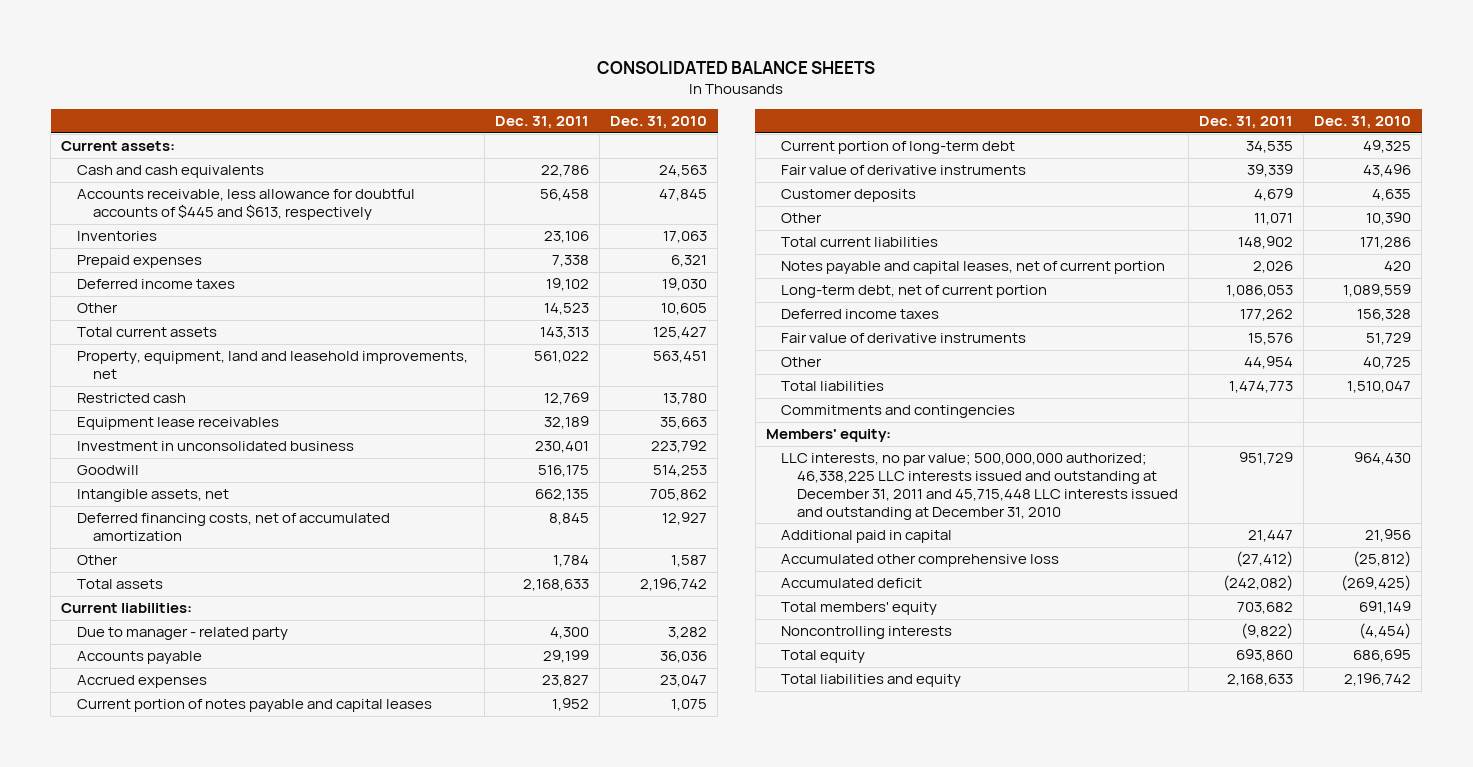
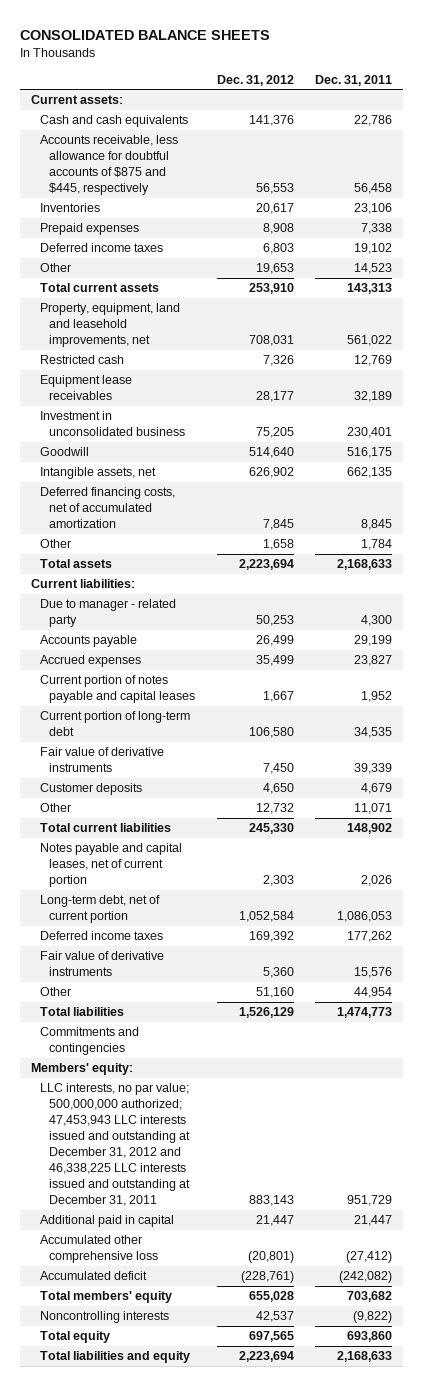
- | Dec. 31, 2011 | Dec. 31, 2010
+ | Dec. 31, 2012 | Dec. 31, 2011
- Accounts receivable, less allowance for doubtful accounts of $445 and $613, respectively | 56,458 | 47,845
+ Accounts receivable, less allowance for doubtful accounts of $875 and $445, respectively | 56,553 | 56,458
- LLC interests, no par value; 500,000,000 authorized; 46,338,225 LLC interests issued and outstanding at December 31, 2011 and 45,715,448 LLC interests issued and outstanding at December 31, 2010 | 951,729 | 964,430
+ LLC interests, no par value; 500,000,000 authorized; 47,453,943 LLC interests issued and outstanding at December 31, 2012 and 46,338,225 LLC interests issued and outstanding at December 31, 2011 | 883,143 | 951,729

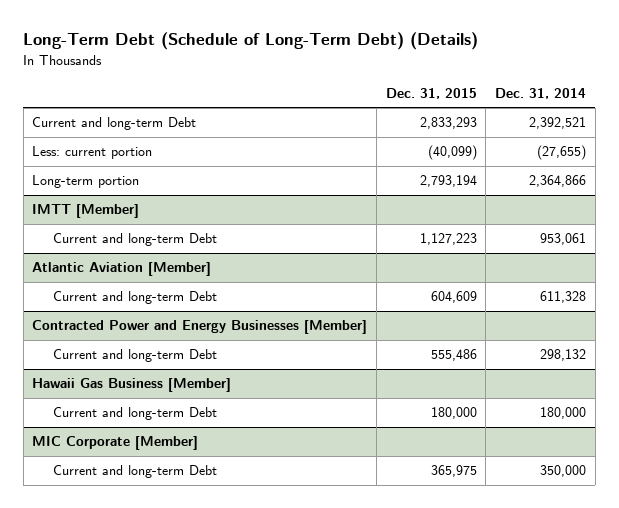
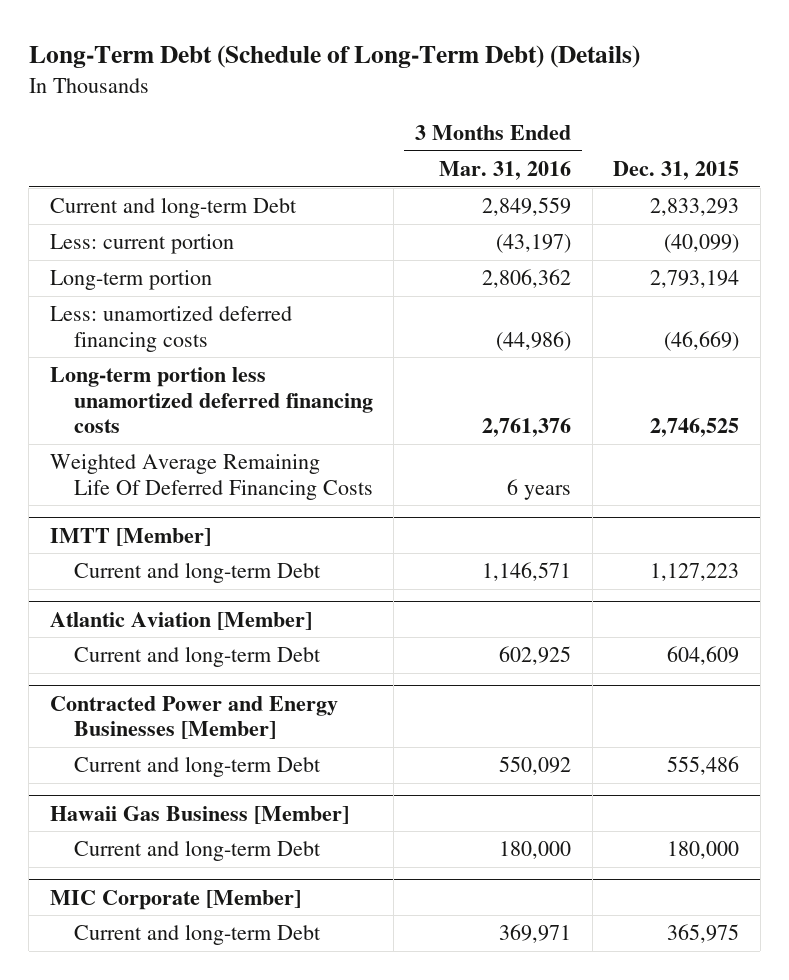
- | Dec. 31, 2015 | Dec. 31, 2014
+ | 3 Months Ended Mar. 31, 2016 | Dec. 31, 2015
+ Less: unamortized deferred financing costs | (44,986) | (46,669)
+ Long-term portion less unamortized deferred financing costs | 2,761,376 | 2,746,525
+ Weighted Average Remaining Life Of Deferred Financing Costs | 6 years |

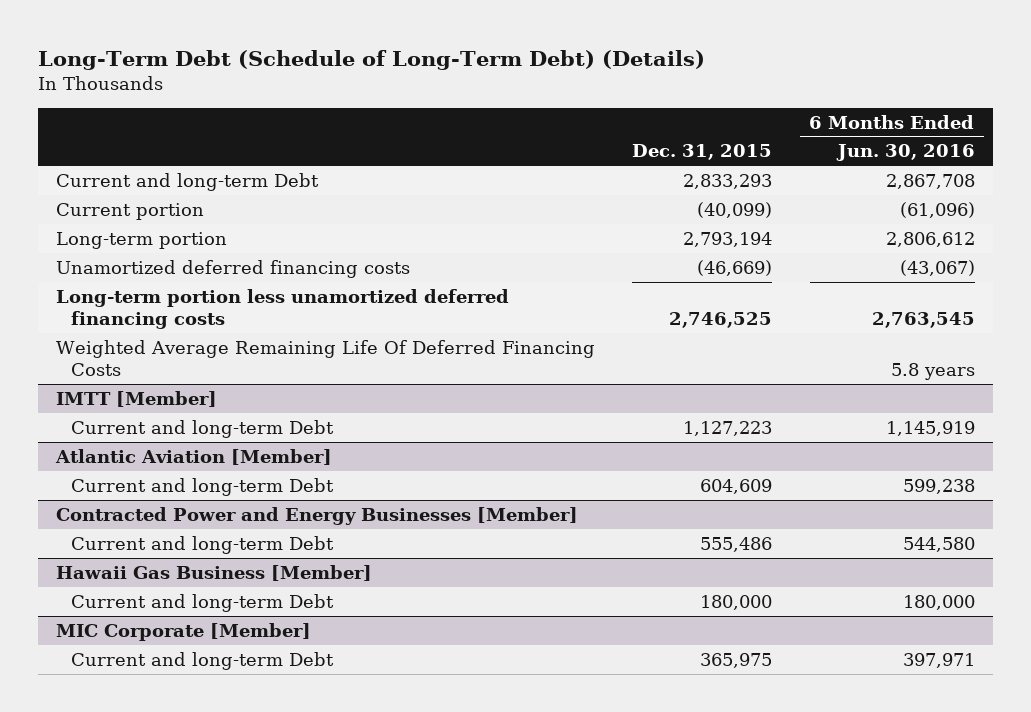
- | 3 Months Ended Mar. 31, 2016 | Dec. 31, 2015
+ | Dec. 31, 2015 | 6 Months Ended Jun. 30, 2016
- Less: current portion | (43,197) | (40,099)
+ Current portion | (40,099) | (61,096)
- Less: unamortized deferred financing costs | (44,986) | (46,669)
+ Unamortized deferred financing costs | (46,669) | (43,067)

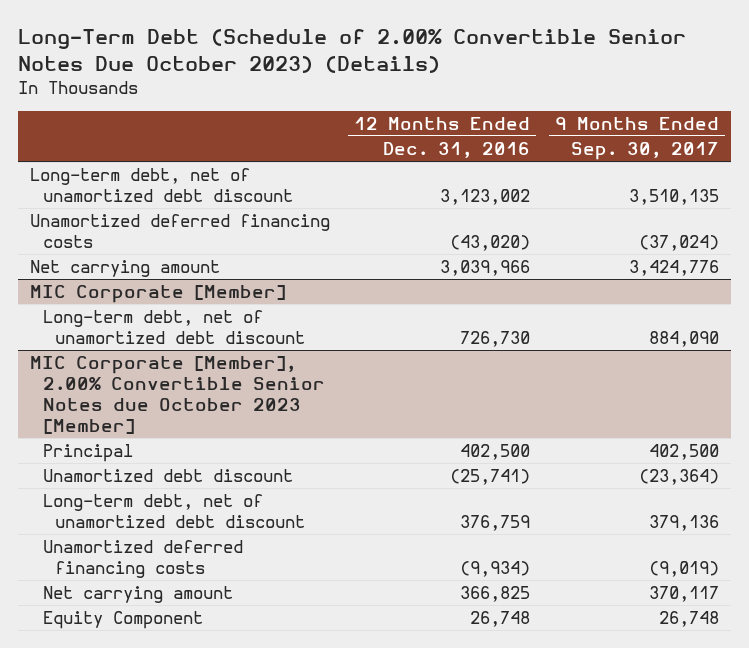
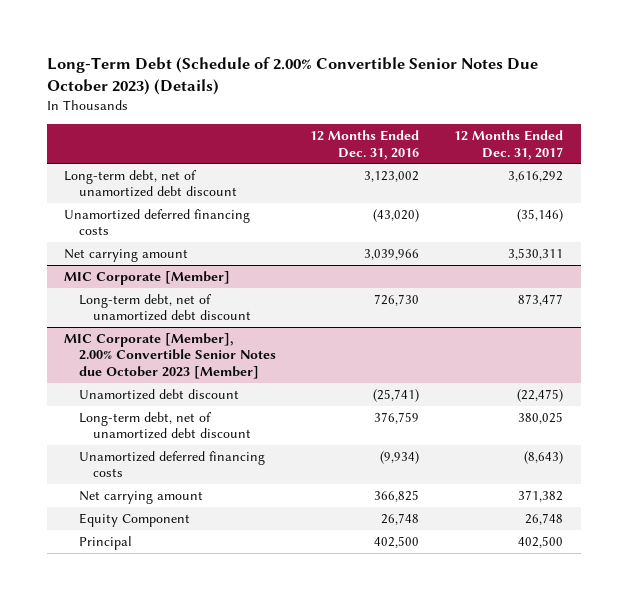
- | 12 Months Ended Dec. 31, 2016 | 9 Months Ended Sep. 30, 2017
+ | 12 Months Ended Dec. 31, 2016 | 12 Months Ended Dec. 31, 2017
@ MIC Corporate [Member], 2.00% Convertible Senior Notes due October 2023 [Member]
moved down: Principal | 402,500 | 402,500

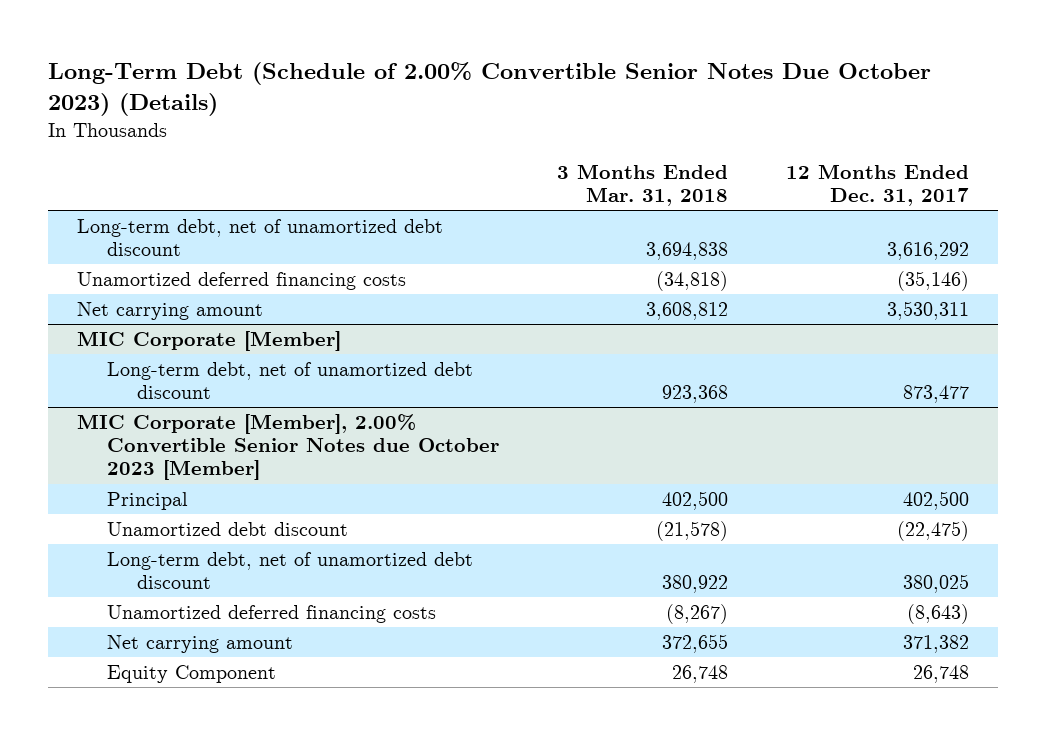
- | 12 Months Ended Dec. 31, 2016 | 12 Months Ended Dec. 31, 2017
+ | 3 Months Ended Mar. 31, 2018 | 12 Months Ended Dec. 31, 2017
@ MIC Corporate [Member], 2.00% Convertible Senior Notes due October 2023 [Member]
moved up: Principal | 402,500 | 402,500

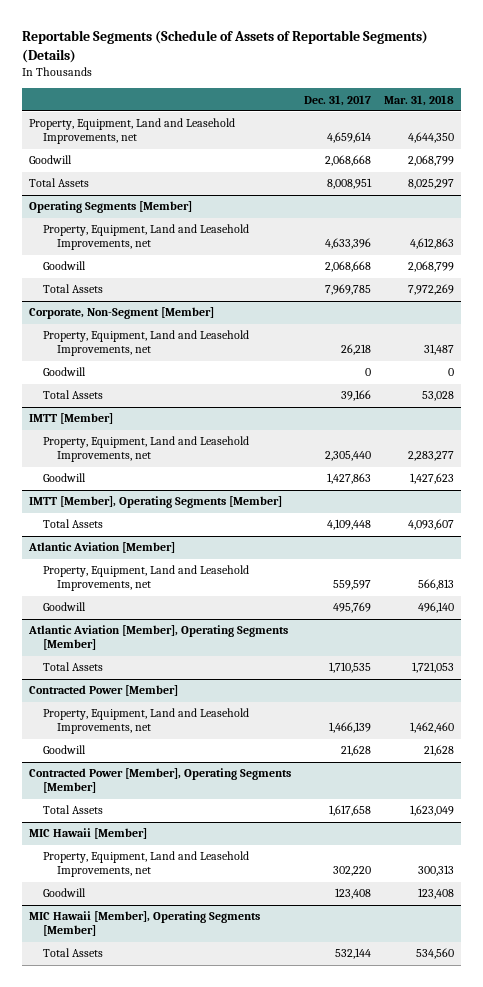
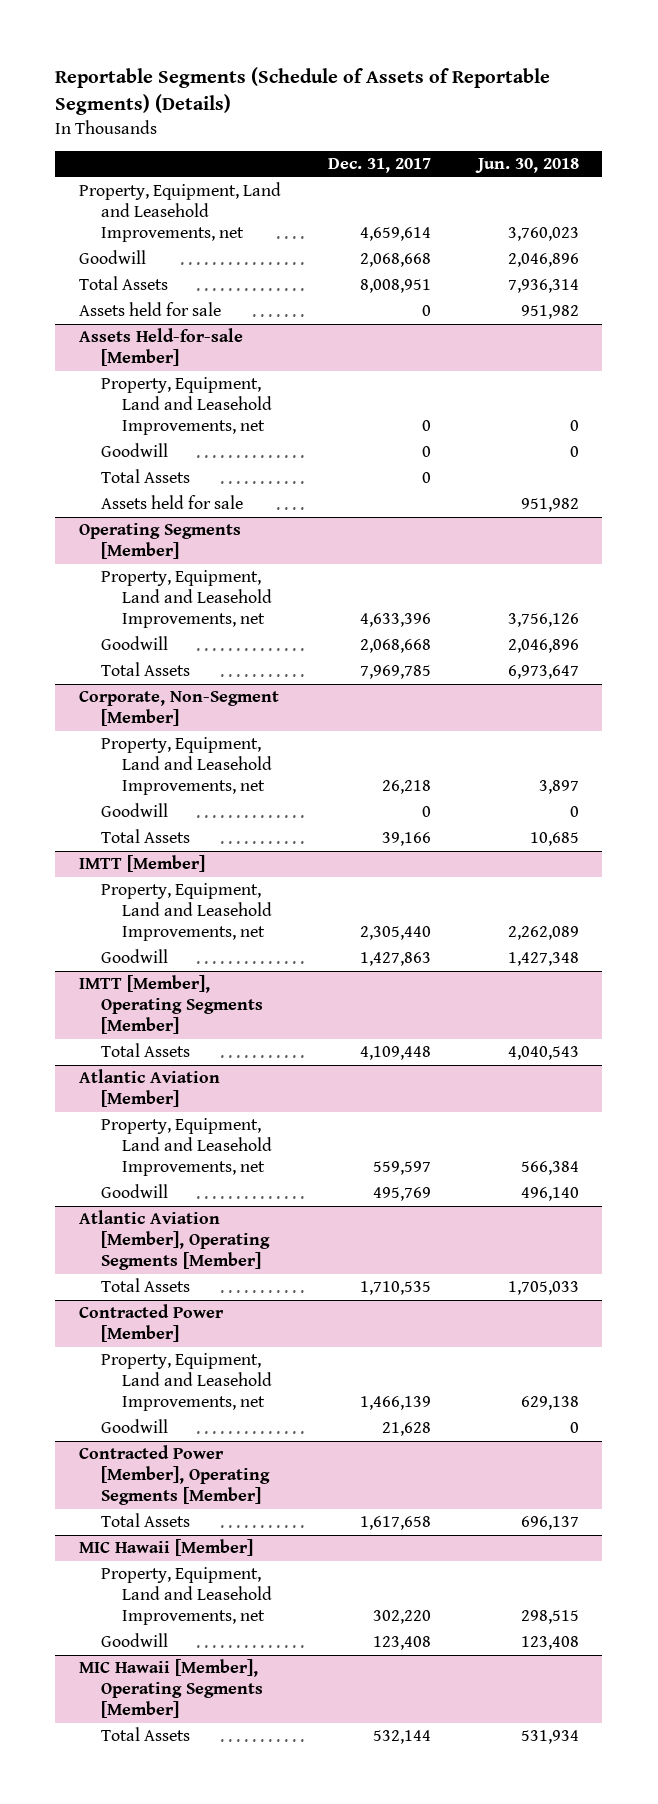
- | Dec. 31, 2017 | Mar. 31, 2018
+ | Dec. 31, 2017 | Jun. 30, 2018
+ Assets held for sale | 0 | 951,982
+ Assets Held-for-sale [Member]
+ Property, Equipment, Land and Leasehold Improvements, net | 0 | 0
+ Goodwill | 0 | 0
+ Total Assets | 0 |
+ Assets held for sale | | 951,982

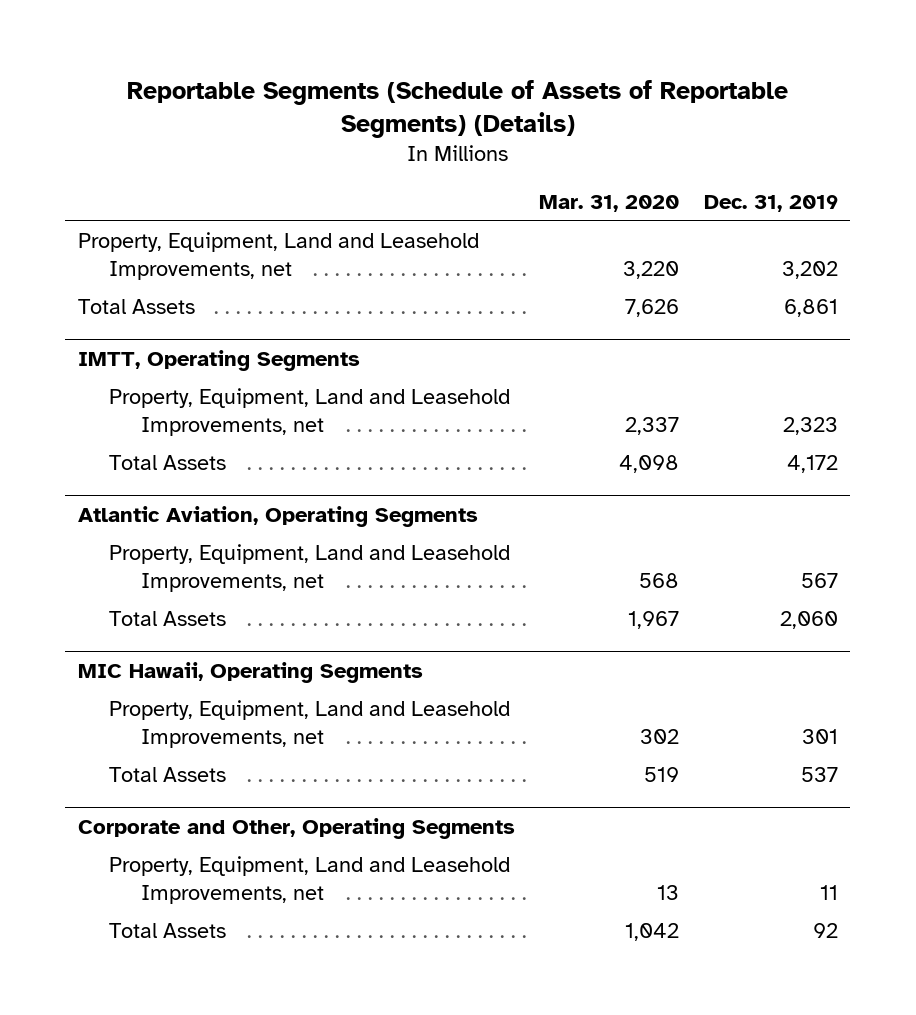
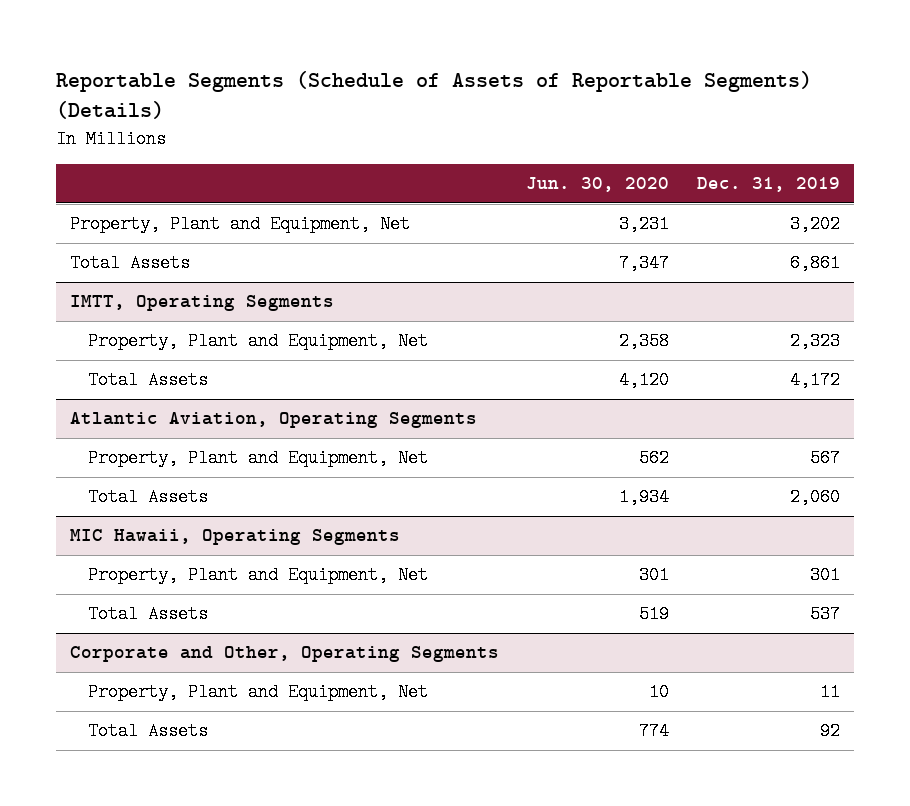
- | Mar. 31, 2020 | Dec. 31, 2019
+ | Jun. 30, 2020 | Dec. 31, 2019
- Property, Equipment, Land and Leasehold Improvements, net | 3,220 | 3,202
+ Property, Plant and Equipment, Net | 3,231 | 3,202
@ IMTT, Operating Segments
- Property, Equipment, Land and Leasehold Improvements, net | 2,337 | 2,323
+ Property, Plant and Equipment, Net | 2,358 | 2,323
@ Atlantic Aviation, Operating Segments
- Property, Equipment, Land and Leasehold Improvements, net | 568 | 567
+ Property, Plant and Equipment, Net | 562 | 567
@ MIC Hawaii, Operating Segments
- Property, Equipment, Land and Leasehold Improvements, net | 302 | 301
+ Property, Plant and Equipment, Net | 301 | 301
@ Corporate and Other, Operating Segments
- Property, Equipment, Land and Leasehold Improvements, net | 13 | 11
+ Property, Plant and Equipment, Net | 10 | 11

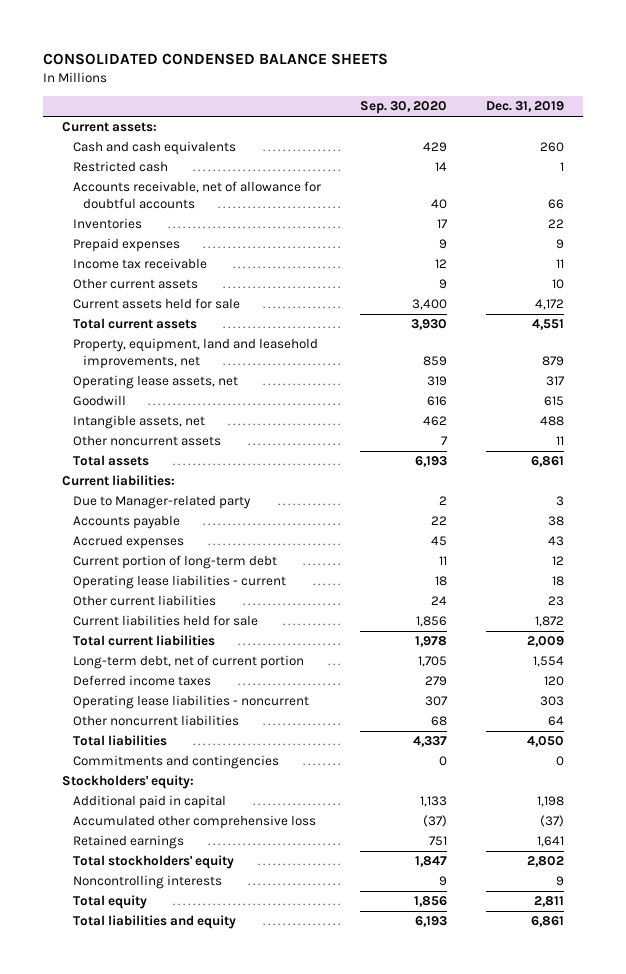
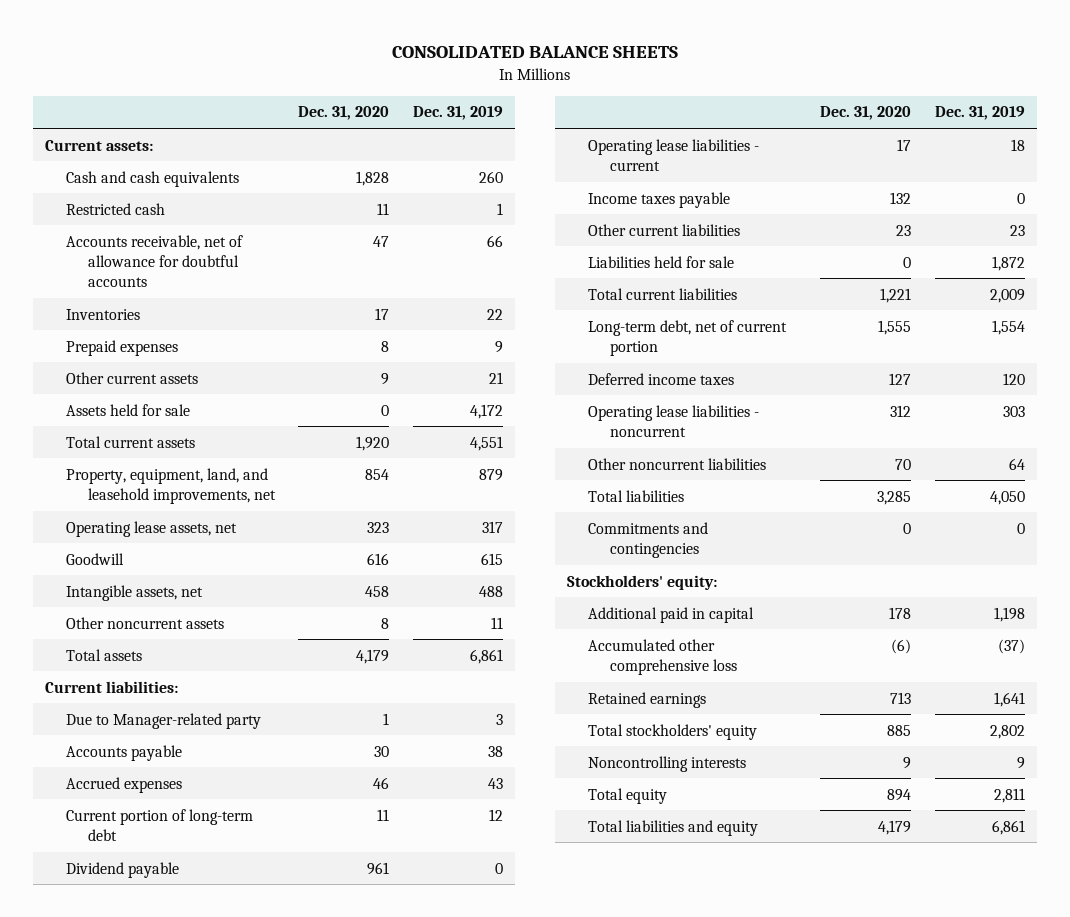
- CONSOLIDATED CONDENSED BALANCE SHEETS
+ CONSOLIDATED BALANCE SHEETS
- | Sep. 30, 2020 | Dec. 31, 2019
+ | Dec. 31, 2020 | Dec. 31, 2019
- Income tax receivable | 12 | 11
- Other current assets | 9 | 10
- Current assets held for sale | 3,400 | 4,172
+ Other current assets | 9 | 21
+ Assets held for sale | 0 | 4,172
- Property, equipment, land and leasehold improvements, net | 859 | 879
+ Property, equipment, land, and leasehold improvements, net | 854 | 879
+ Dividend payable | 961 | 0
+ Income taxes payable | 132 | 0
- Current liabilities held for sale | 1,856 | 1,872
+ Liabilities held for sale | 0 | 1,872

